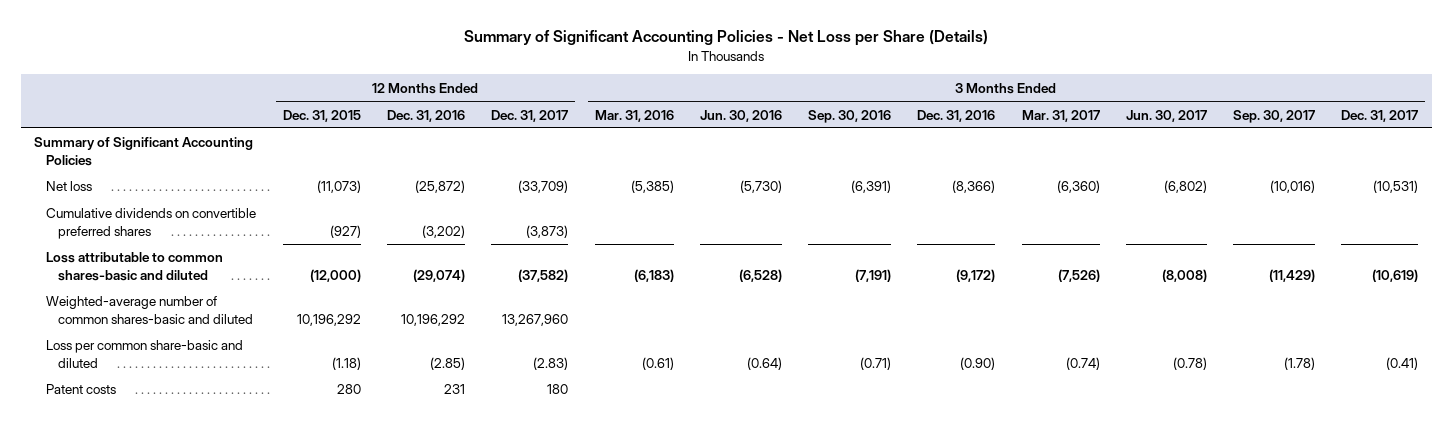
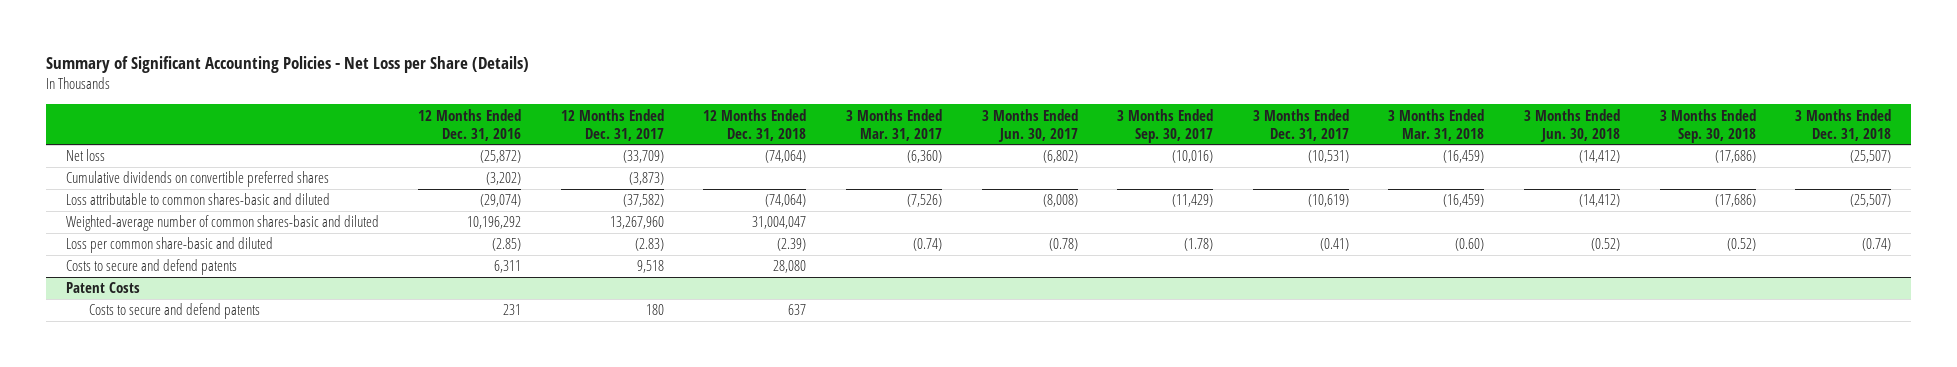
- | 12 Months Ended Dec. 31, 2015 | 12 Months Ended Dec. 31, 2016 | 12 Months Ended Dec. 31, 2017 | 3 Months Ended Mar. 31, 2016 | 3 Months Ended Jun. 30, 2016 | 3 Months Ended Sep. 30, 2016 | 3 Months Ended Dec. 31, 2016 | 3 Months Ended Mar. 31, 2017 | 3 Months Ended Jun. 30, 2017 | 3 Months Ended Sep. 30, 2017 | 3 Months Ended Dec. 31, 2017
+ | 12 Months Ended Dec. 31, 2016 | 12 Months Ended Dec. 31, 2017 | 12 Months Ended Dec. 31, 2018 | 3 Months Ended Mar. 31, 2017 | 3 Months Ended Jun. 30, 2017 | 3 Months Ended Sep. 30, 2017 | 3 Months Ended Dec. 31, 2017 | 3 Months Ended Mar. 31, 2018 | 3 Months Ended Jun. 30, 2018 | 3 Months Ended Sep. 30, 2018 | 3 Months Ended Dec. 31, 2018
- Summary of Significant Accounting Policies
- Patent costs | 280 | 231 | 180 | | | | | | | |
+ Costs to secure and defend patents | 6,311 | 9,518 | 28,080 | | | | | | | |
+ Patent Costs
+ Costs to secure and defend patents | 231 | 180 | 637 | | | | | | | |

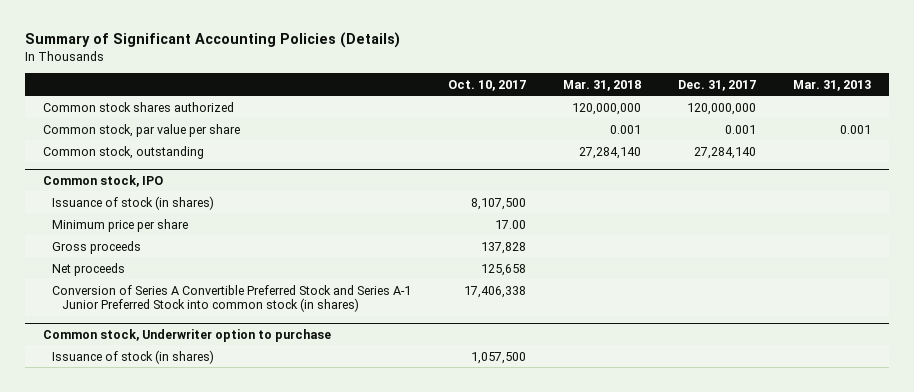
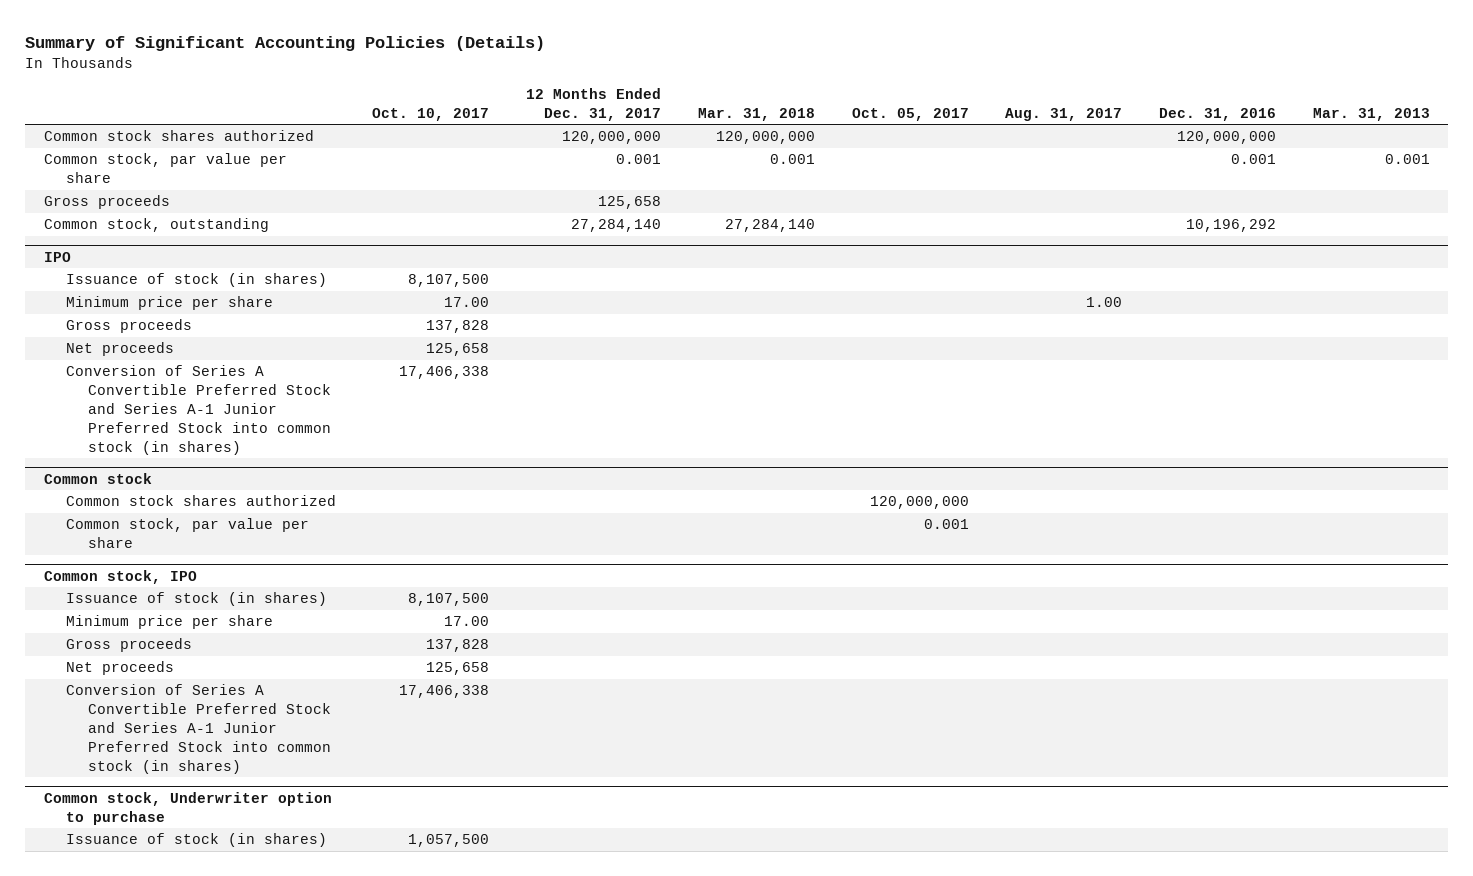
- | Oct. 10, 2017 | Mar. 31, 2018 | Dec. 31, 2017 | Mar. 31, 2013
+ | Oct. 10, 2017 | 12 Months Ended Dec. 31, 2017 | Mar. 31, 2018 | Oct. 05, 2017 | Aug. 31, 2017 | Dec. 31, 2016 | Mar. 31, 2013
+ Gross proceeds | | 125,658 | | | | |
+ IPO
+ Issuance of stock (in shares) | 8,107,500 | | | | | |
+ Minimum price per share | 17.00 | | | | 1.00 | |
+ Gross proceeds | 137,828 | | | | | |
+ Net proceeds | 125,658 | | | | | |
+ Conversion of Series A Convertible Preferred Stock and Series A-1 Junior Preferred Stock into common stock (in shares) | 17,406,338 | | | | | |
+ Common stock
+ Common stock shares authorized | | | | 120,000,000 | | |
+ Common stock, par value per share | | | | 0.001 | | |

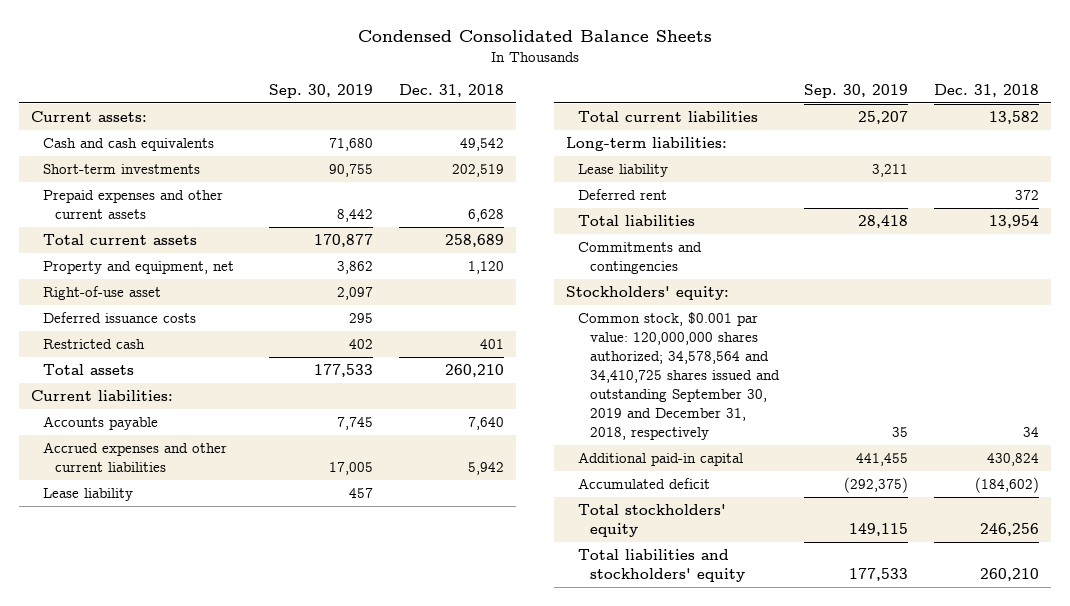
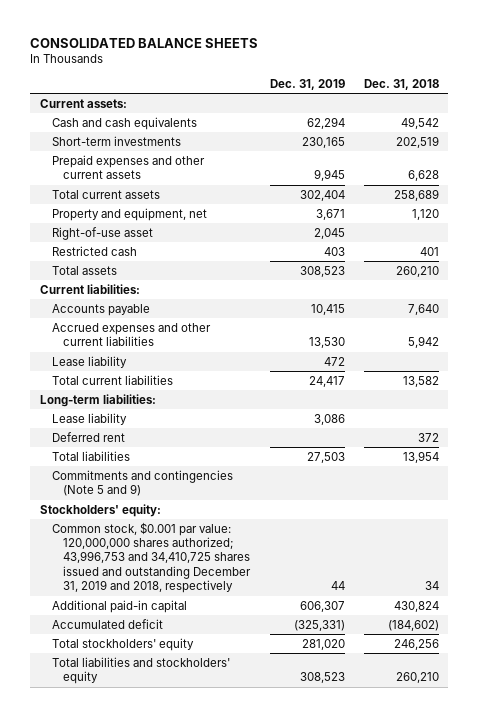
- Condensed Consolidated Balance Sheets
+ CONSOLIDATED BALANCE SHEETS
- | Sep. 30, 2019 | Dec. 31, 2018
+ | Dec. 31, 2019 | Dec. 31, 2018
- Deferred issuance costs | 295 |
- Commitments and contingencies
+ Commitments and contingencies (Note 5 and 9)
- Common stock, $0.001 par value: 120,000,000 shares authorized; 34,578,564 and 34,410,725 shares issued and outstanding September 30, 2019 and December 31, 2018, respectively | 35 | 34
+ Common stock, $0.001 par value: 120,000,000 shares authorized; 43,996,753 and 34,410,725 shares issued and outstanding December 31, 2019 and 2018, respectively | 44 | 34

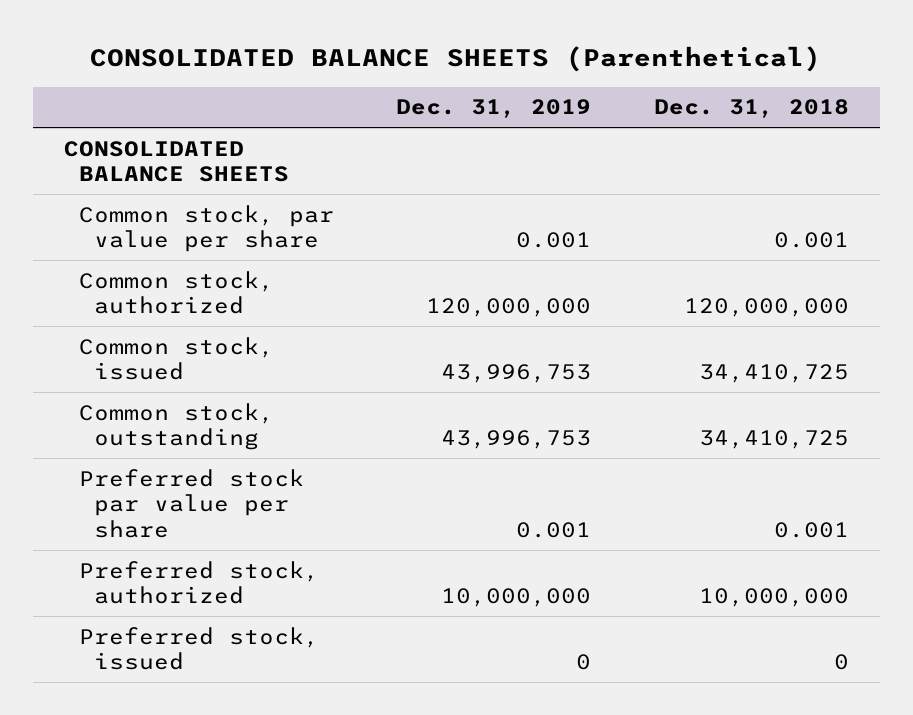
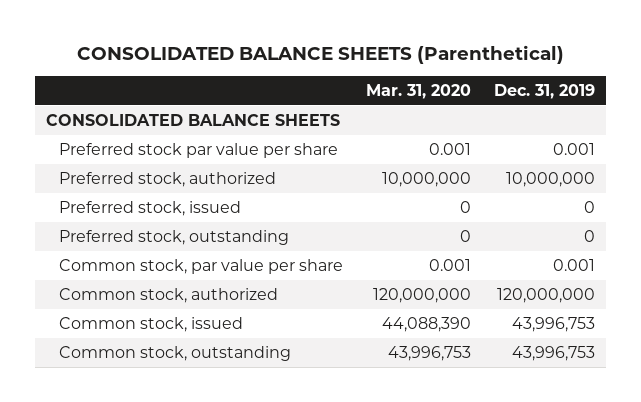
- | Dec. 31, 2019 | Dec. 31, 2018
+ | Mar. 31, 2020 | Dec. 31, 2019
moved up: Preferred stock par value per share | 0.001 | 0.001
moved up: Preferred stock, authorized | 10,000,000 | 10,000,000
moved up: Preferred stock, issued | 0 | 0
+ Preferred stock, outstanding | 0 | 0

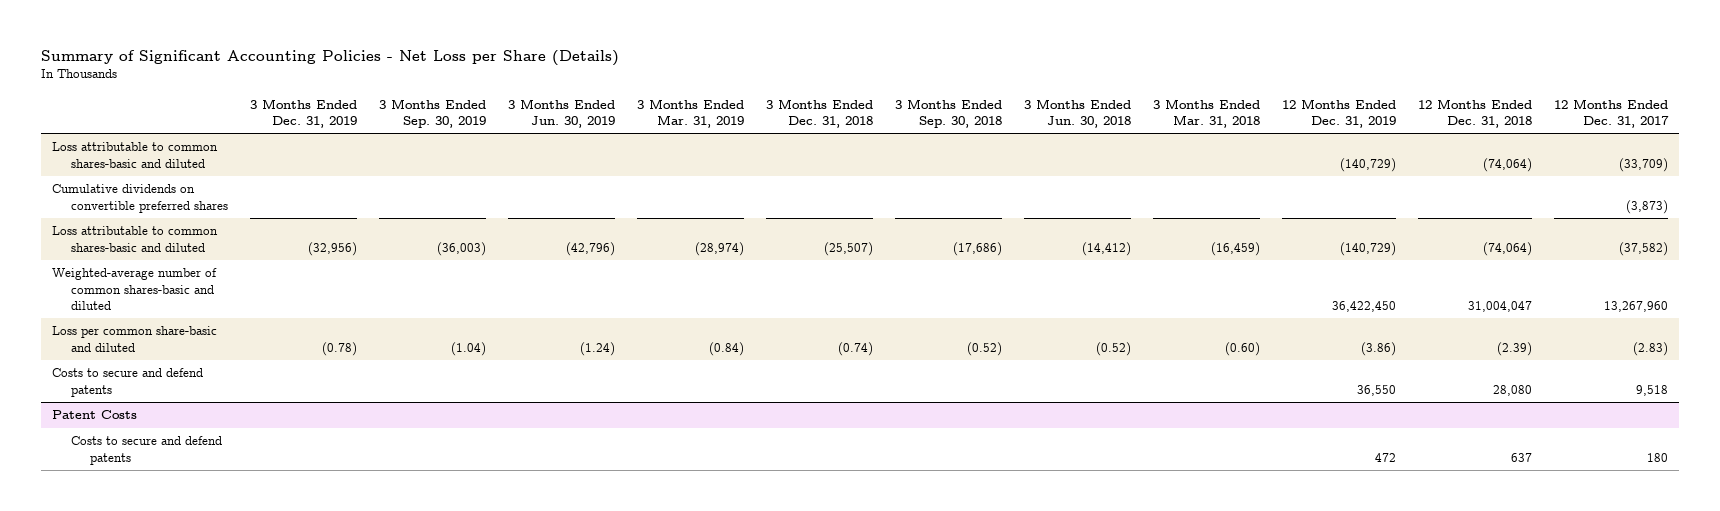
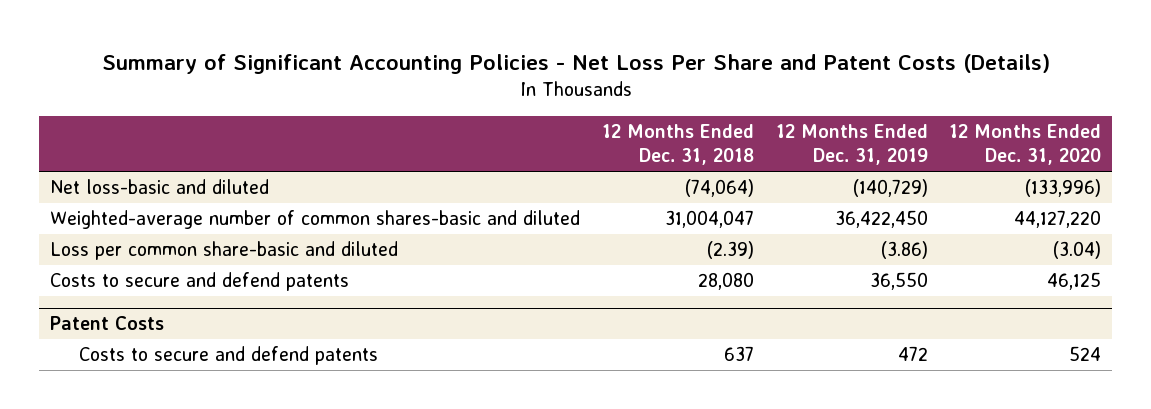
- Summary of Significant Accounting Policies - Net Loss per Share (Details)
+ Summary of Significant Accounting Policies - Net Loss Per Share and Patent Costs (Details)
- | 3 Months Ended Dec. 31, 2019 | 3 Months Ended Sep. 30, 2019 | 3 Months Ended Jun. 30, 2019 | 3 Months Ended Mar. 31, 2019 | 3 Months Ended Dec. 31, 2018 | 3 Months Ended Sep. 30, 2018 | 3 Months Ended Jun. 30, 2018 | 3 Months Ended Mar. 31, 2018 | 12 Months Ended Dec. 31, 2019 | 12 Months Ended Dec. 31, 2018 | 12 Months Ended Dec. 31, 2017
+ | 12 Months Ended Dec. 31, 2018 | 12 Months Ended Dec. 31, 2019 | 12 Months Ended Dec. 31, 2020
- Loss attributable to common shares-basic and diluted | | | | | | | | | (140,729) | (74,064) | (33,709)
- Cumulative dividends on convertible preferred shares | | | | | | | | | | | (3,873)
- Loss attributable to common shares-basic and diluted | (32,956) | (36,003) | (42,796) | (28,974) | (25,507) | (17,686) | (14,412) | (16,459) | (140,729) | (74,064) | (37,582)
+ Net loss-basic and diluted | (74,064) | (140,729) | (133,996)

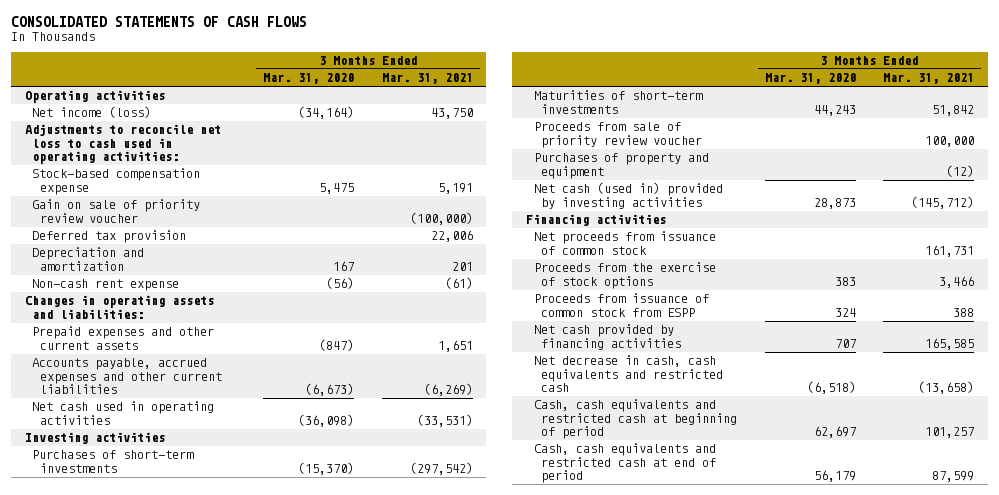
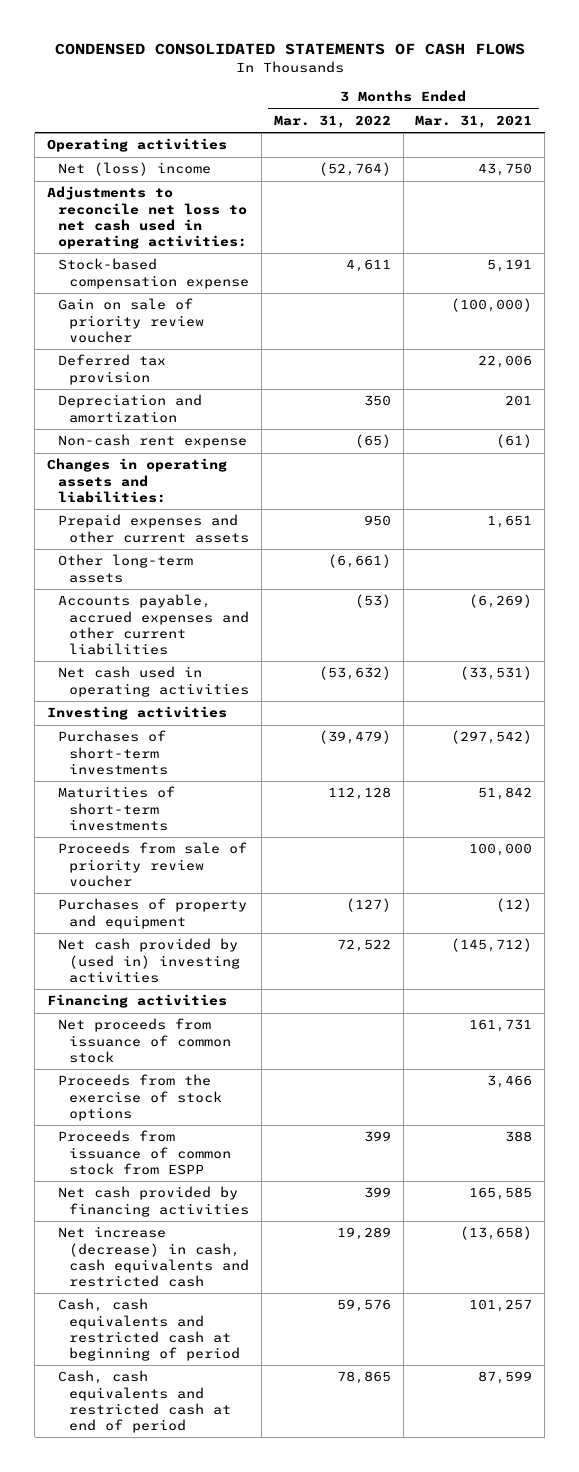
- CONSOLIDATED STATEMENTS OF CASH FLOWS
+ CONDENSED CONSOLIDATED STATEMENTS OF CASH FLOWS
- | 3 Months Ended Mar. 31, 2020 | 3 Months Ended Mar. 31, 2021
+ | 3 Months Ended Mar. 31, 2022 | 3 Months Ended Mar. 31, 2021
- Net income (loss) | (34,164) | 43,750
- Adjustments to reconcile net loss to cash used in operating activities:
+ Net (loss) income | (52,764) | 43,750
+ Adjustments to reconcile net loss to net cash used in operating activities:
+ Other long-term assets | (6,661) |
- Net cash (used in) provided by investing activities | 28,873 | (145,712)
+ Net cash provided by (used in) investing activities | 72,522 | (145,712)
- Net decrease in cash, cash equivalents and restricted cash | (6,518) | (13,658)
+ Net increase (decrease) in cash, cash equivalents and restricted cash | 19,289 | (13,658)

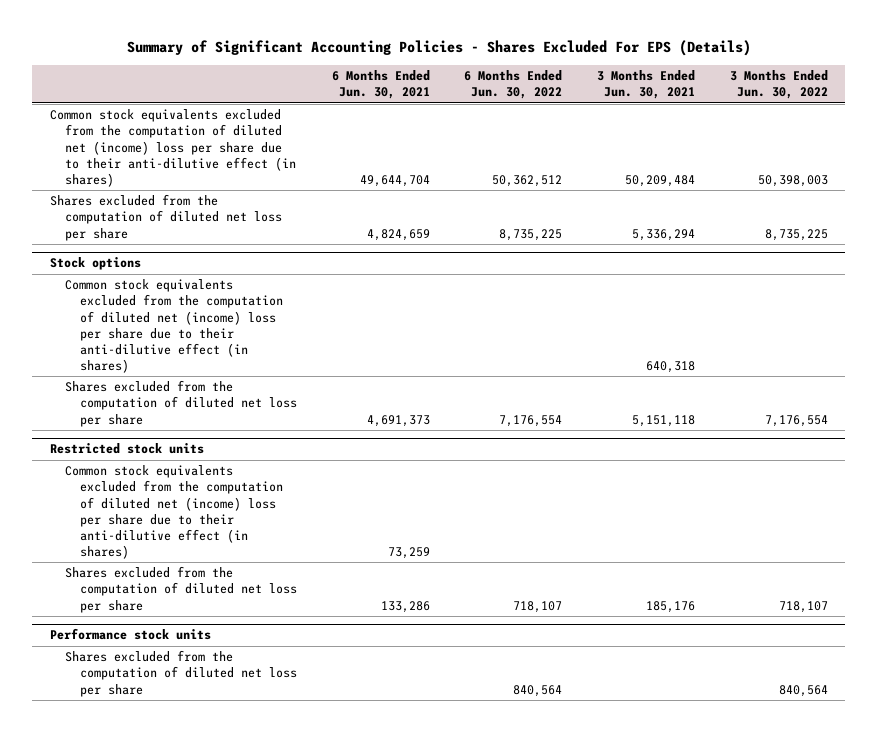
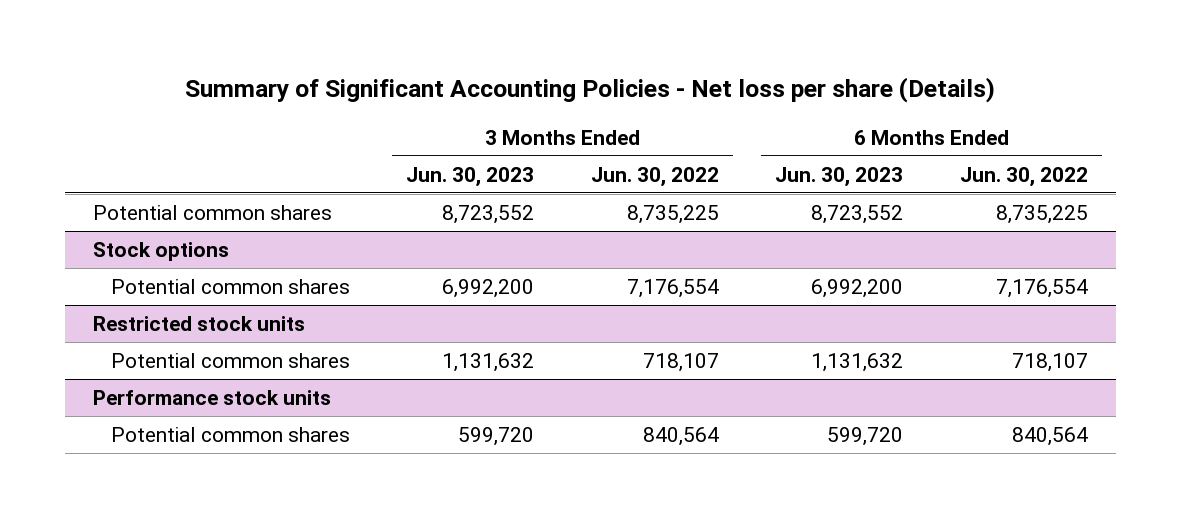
- Summary of Significant Accounting Policies - Shares Excluded For EPS (Details)
+ Summary of Significant Accounting Policies - Net loss per share (Details)
- | 6 Months Ended Jun. 30, 2021 | 6 Months Ended Jun. 30, 2022 | 3 Months Ended Jun. 30, 2021 | 3 Months Ended Jun. 30, 2022
+ | 3 Months Ended Jun. 30, 2023 | 3 Months Ended Jun. 30, 2022 | 6 Months Ended Jun. 30, 2023 | 6 Months Ended Jun. 30, 2022
- Common stock equivalents excluded from the computation of diluted net (income) loss per share due to their anti-dilutive effect (in shares) | 49,644,704 | 50,362,512 | 50,209,484 | 50,398,003
- Shares excluded from the computation of diluted net loss per share | 4,824,659 | 8,735,225 | 5,336,294 | 8,735,225
+ Potential common shares | 8,723,552 | 8,735,225 | 8,723,552 | 8,735,225
@ Stock options
- Common stock equivalents excluded from the computation of diluted net (income) loss per share due to their anti-dilutive effect (in shares) | | | 640,318 |
- Shares excluded from the computation of diluted net loss per share | 4,691,373 | 7,176,554 | 5,151,118 | 7,176,554
+ Potential common shares | 6,992,200 | 7,176,554 | 6,992,200 | 7,176,554
@ Restricted stock units
- Common stock equivalents excluded from the computation of diluted net (income) loss per share due to their anti-dilutive effect (in shares) | 73,259 | | |
- Shares excluded from the computation of diluted net loss per share | 133,286 | 718,107 | 185,176 | 718,107
+ Potential common shares | 1,131,632 | 718,107 | 1,131,632 | 718,107
@ Performance stock units
- Shares excluded from the computation of diluted net loss per share | | 840,564 | | 840,564
+ Potential common shares | 599,720 | 840,564 | 599,720 | 840,564

